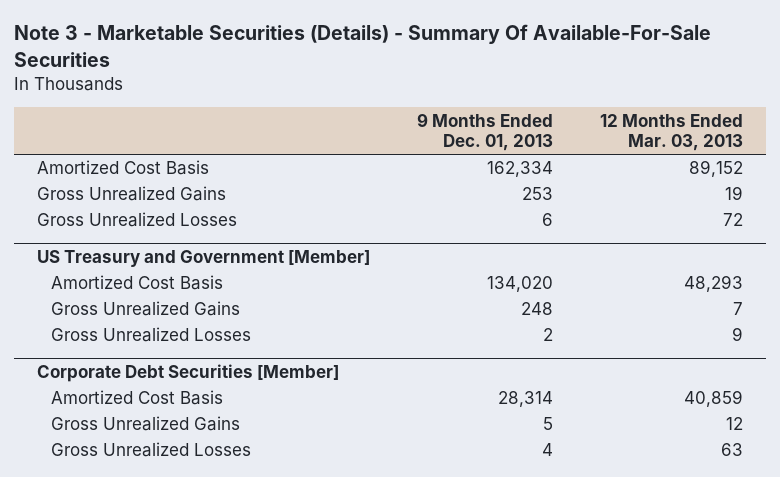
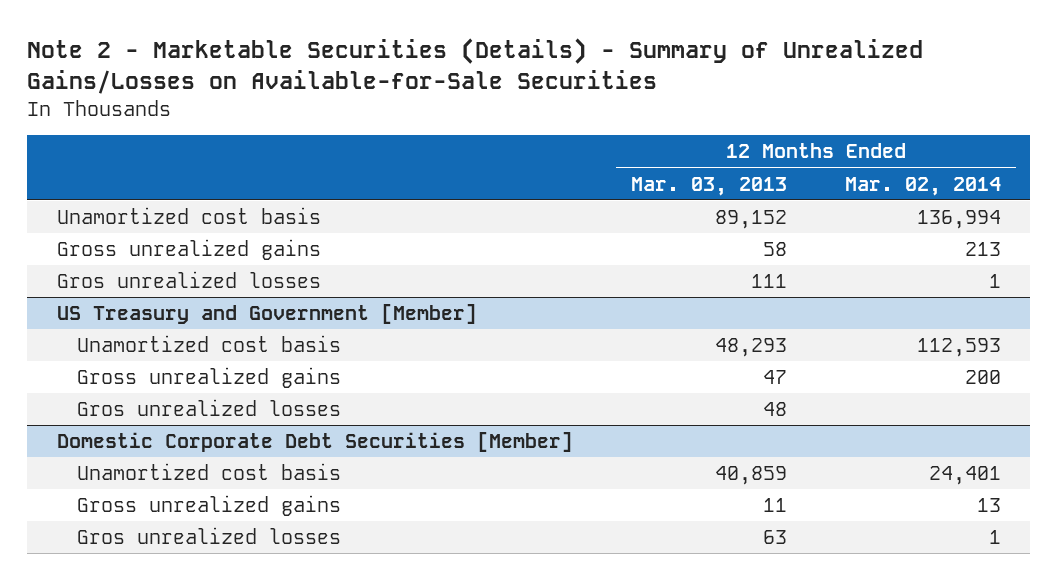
- Note 3 - Marketable Securities (Details) - Summary Of Available-For-Sale Securities
+ Note 2 - Marketable Securities (Details) - Summary of Unrealized Gains/Losses on Available-for-Sale Securities
- | 9 Months Ended Dec. 01, 2013 | 12 Months Ended Mar. 03, 2013
+ | 12 Months Ended Mar. 03, 2013 | 12 Months Ended Mar. 02, 2014
- Amortized Cost Basis | 162,334 | 89,152
- Gross Unrealized Gains | 253 | 19
- Gross Unrealized Losses | 6 | 72
+ Unamortized cost basis | 89,152 | 136,994
+ Gross unrealized gains | 58 | 213
+ Gros unrealized losses | 111 | 1
@ US Treasury and Government [Member]
- Amortized Cost Basis | 134,020 | 48,293
- Gross Unrealized Gains | 248 | 7
- Gross Unrealized Losses | 2 | 9
- Corporate Debt Securities [Member]
- Amortized Cost Basis | 28,314 | 40,859
- Gross Unrealized Gains | 5 | 12
- Gross Unrealized Losses | 4 | 63
@ US Treasury and Government [Member]
+ Unamortized cost basis | 48,293 | 112,593
+ Gross unrealized gains | 47 | 200
+ Gros unrealized losses | 48 |
+ Domestic Corporate Debt Securities [Member]
+ Unamortized cost basis | 40,859 | 24,401
+ Gross unrealized gains | 11 | 13
+ Gros unrealized losses | 63 | 1

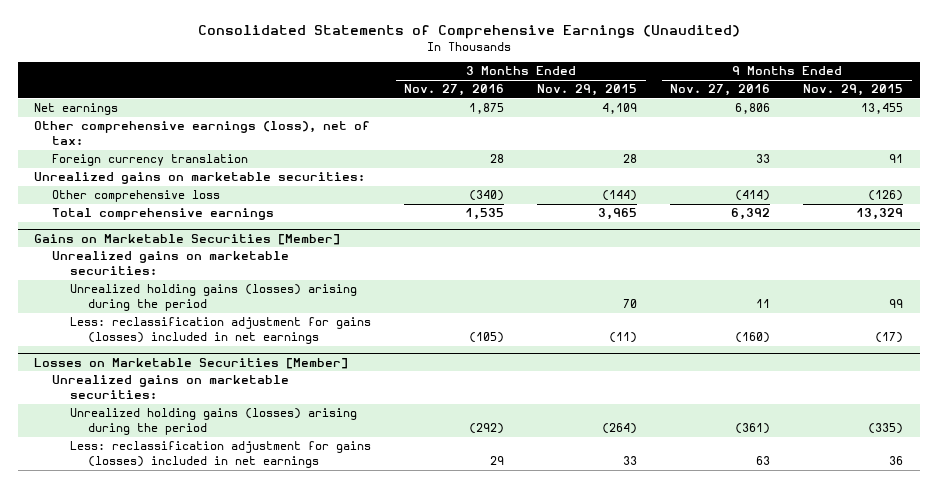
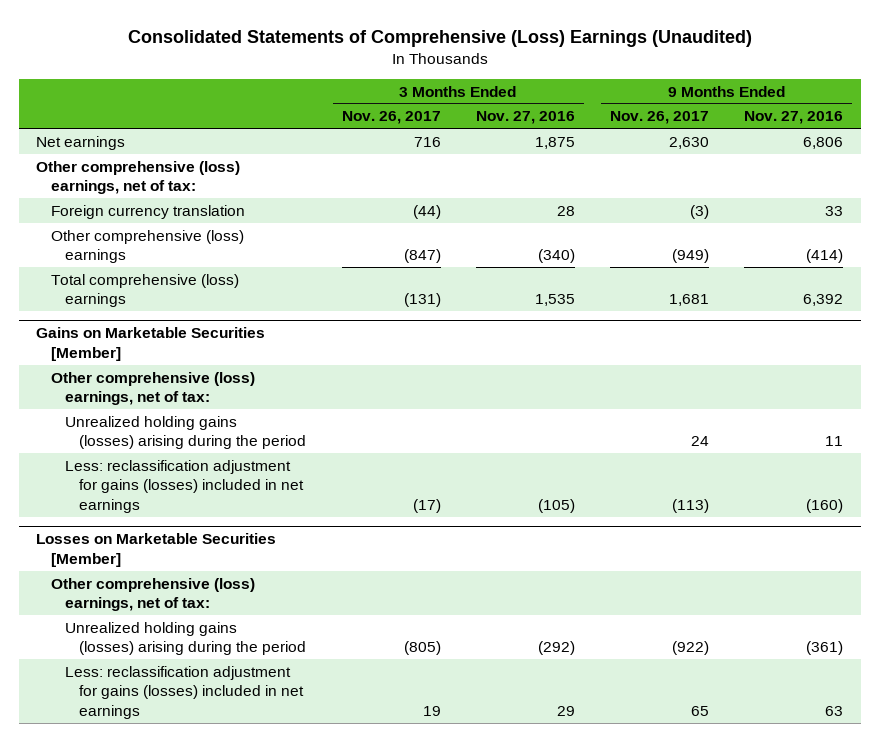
- Consolidated Statements of Comprehensive Earnings (Unaudited)
+ Consolidated Statements of Comprehensive (Loss) Earnings (Unaudited)
- | 3 Months Ended Nov. 27, 2016 | 3 Months Ended Nov. 29, 2015 | 9 Months Ended Nov. 27, 2016 | 9 Months Ended Nov. 29, 2015
+ | 3 Months Ended Nov. 26, 2017 | 3 Months Ended Nov. 27, 2016 | 9 Months Ended Nov. 26, 2017 | 9 Months Ended Nov. 27, 2016
- Other comprehensive earnings (loss), net of tax:
+ Other comprehensive (loss) earnings, net of tax:
- Unrealized gains on marketable securities:
- Other comprehensive loss | (340) | (144) | (414) | (126)
- Total comprehensive earnings | 1,535 | 3,965 | 6,392 | 13,329
+ Other comprehensive (loss) earnings | (847) | (340) | (949) | (414)
+ Total comprehensive (loss) earnings | (131) | 1,535 | 1,681 | 6,392
@ Gains on Marketable Securities [Member]
- Unrealized gains on marketable securities:
+ Other comprehensive (loss) earnings, net of tax:
@ Losses on Marketable Securities [Member]
- Unrealized gains on marketable securities:
+ Other comprehensive (loss) earnings, net of tax:

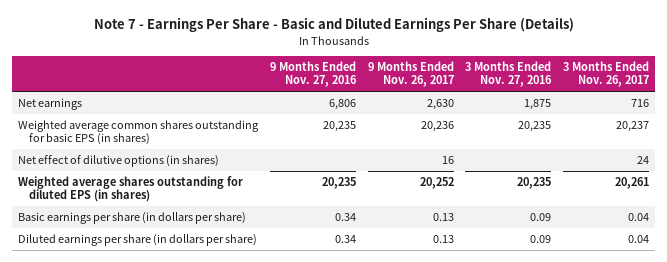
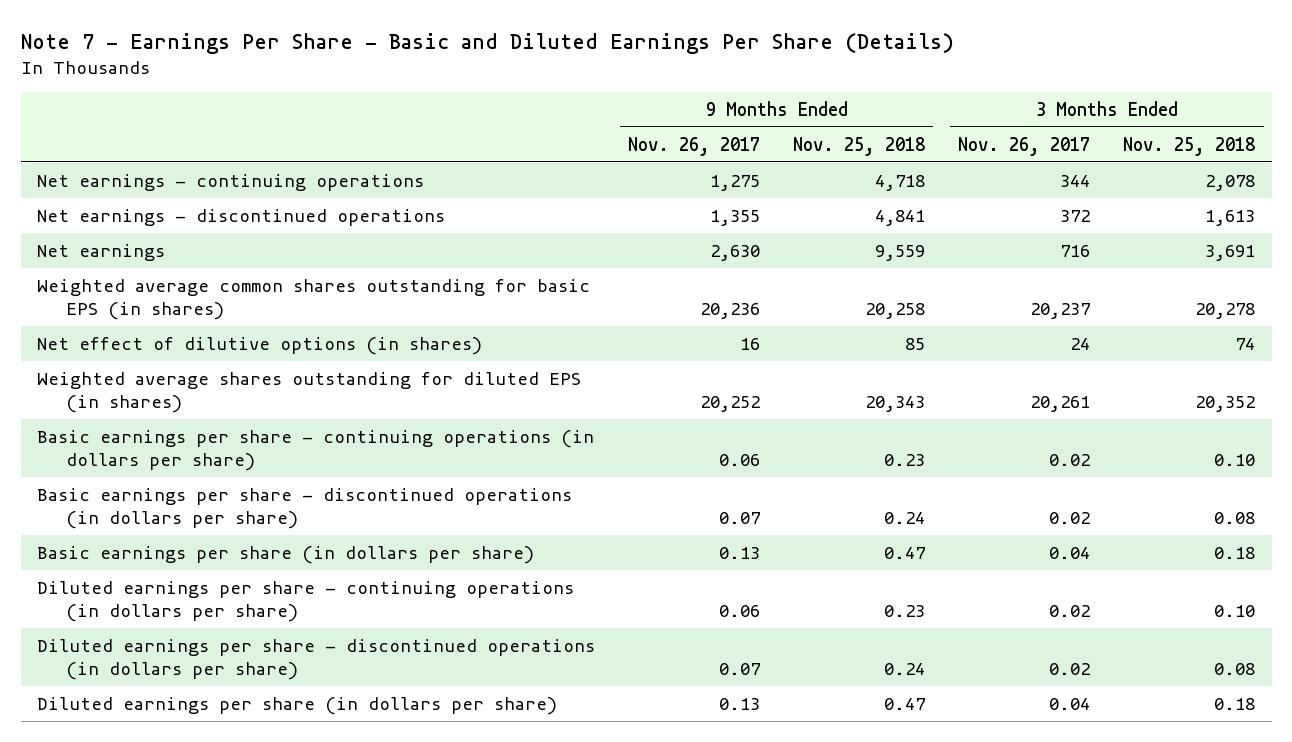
- | 9 Months Ended Nov. 27, 2016 | 9 Months Ended Nov. 26, 2017 | 3 Months Ended Nov. 27, 2016 | 3 Months Ended Nov. 26, 2017
+ | 9 Months Ended Nov. 26, 2017 | 9 Months Ended Nov. 25, 2018 | 3 Months Ended Nov. 26, 2017 | 3 Months Ended Nov. 25, 2018
+ Net earnings - continuing operations | 1,275 | 4,718 | 344 | 2,078
+ Net earnings - discontinued operations | 1,355 | 4,841 | 372 | 1,613
+ Basic earnings per share - continuing operations (in dollars per share) | 0.06 | 0.23 | 0.02 | 0.10
+ Basic earnings per share - discontinued operations (in dollars per share) | 0.07 | 0.24 | 0.02 | 0.08
+ Diluted earnings per share - continuing operations (in dollars per share) | 0.06 | 0.23 | 0.02 | 0.10
+ Diluted earnings per share - discontinued operations (in dollars per share) | 0.07 | 0.24 | 0.02 | 0.08

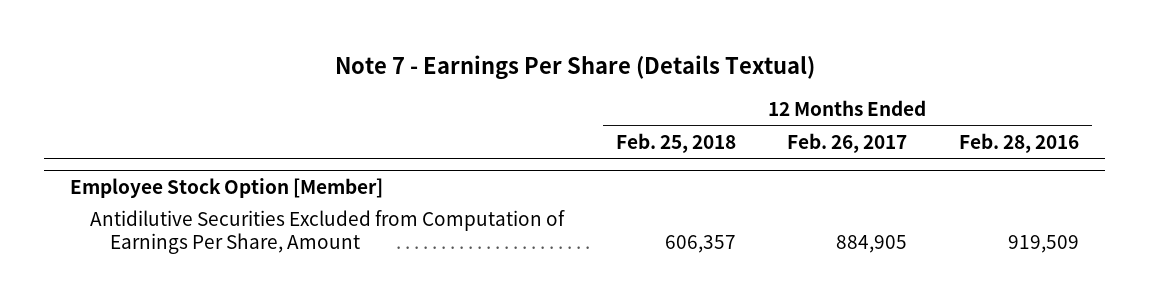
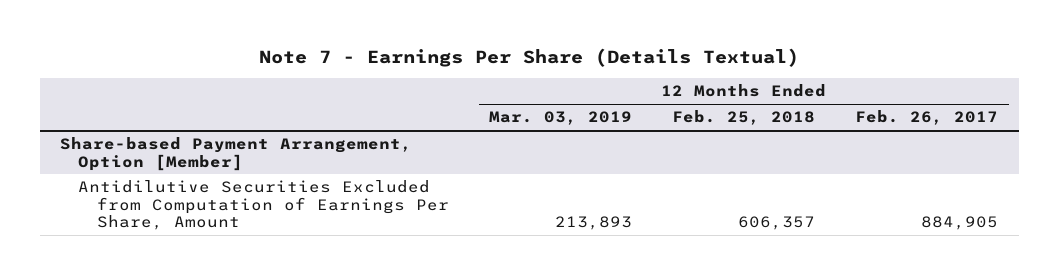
- | 12 Months Ended Feb. 25, 2018 | 12 Months Ended Feb. 26, 2017 | 12 Months Ended Feb. 28, 2016
+ | 12 Months Ended Mar. 03, 2019 | 12 Months Ended Feb. 25, 2018 | 12 Months Ended Feb. 26, 2017
- Employee Stock Option [Member]
+ Share-based Payment Arrangement, Option [Member]

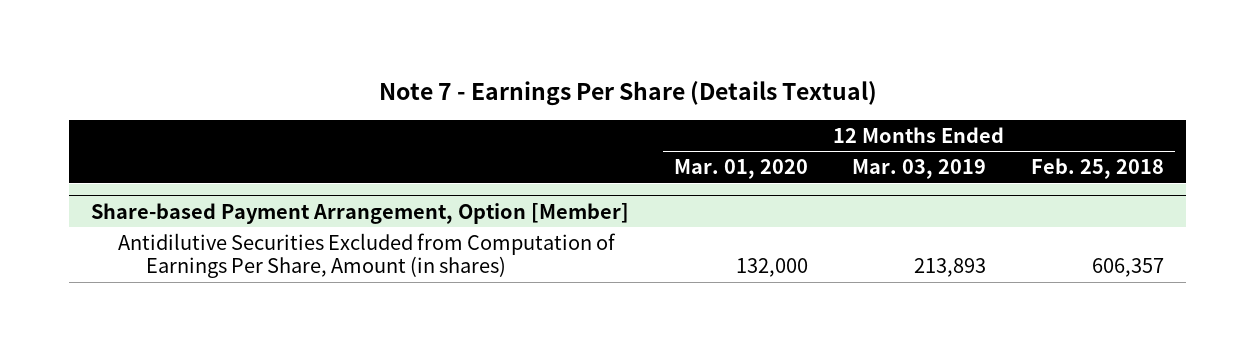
- | 12 Months Ended Mar. 03, 2019 | 12 Months Ended Feb. 25, 2018 | 12 Months Ended Feb. 26, 2017
+ | 12 Months Ended Mar. 01, 2020 | 12 Months Ended Mar. 03, 2019 | 12 Months Ended Feb. 25, 2018
@ Share-based Payment Arrangement, Option [Member]
- Antidilutive Securities Excluded from Computation of Earnings Per Share, Amount | 213,893 | 606,357 | 884,905
+ Antidilutive Securities Excluded from Computation of Earnings Per Share, Amount (in shares) | 132,000 | 213,893 | 606,357

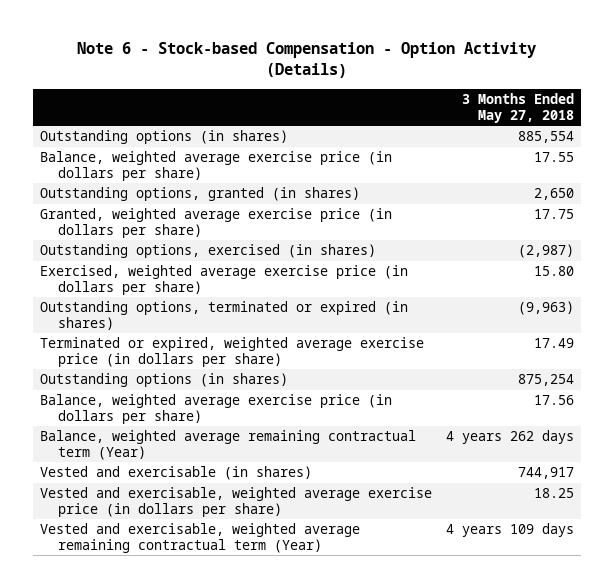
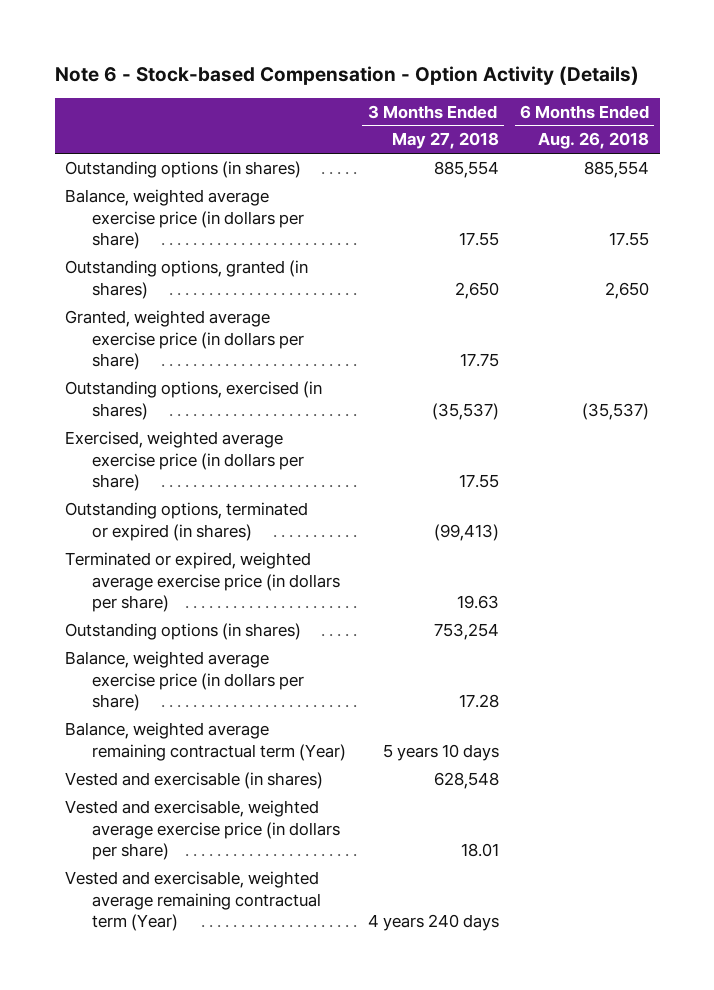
- | 3 Months Ended May 27, 2018
+ | 3 Months Ended May 27, 2018 | 6 Months Ended Aug. 26, 2018
- Outstanding options, exercised (in shares) | (2,987)
- Exercised, weighted average exercise price (in dollars per share) | 15.80
- Outstanding options, terminated or expired (in shares) | (9,963)
- Terminated or expired, weighted average exercise price (in dollars per share) | 17.49
- Outstanding options (in shares) | 875,254
- Balance, weighted average exercise price (in dollars per share) | 17.56
- Balance, weighted average remaining contractual term (Year) | 4 years 262 days
- Vested and exercisable (in shares) | 744,917
- Vested and exercisable, weighted average exercise price (in dollars per share) | 18.25
- Vested and exercisable, weighted average remaining contractual term (Year) | 4 years 109 days
+ Outstanding options, exercised (in shares) | (35,537) | (35,537)
+ Exercised, weighted average exercise price (in dollars per share) | 17.55 |
+ Outstanding options, terminated or expired (in shares) | (99,413) |
+ Terminated or expired, weighted average exercise price (in dollars per share) | 19.63 |
+ Outstanding options (in shares) | 753,254 |
+ Balance, weighted average exercise price (in dollars per share) | 17.28 |
+ Balance, weighted average remaining contractual term (Year) | 5 years 10 days |
+ Vested and exercisable (in shares) | 628,548 |
+ Vested and exercisable, weighted average exercise price (in dollars per share) | 18.01 |
+ Vested and exercisable, weighted average remaining contractual term (Year) | 4 years 240 days |

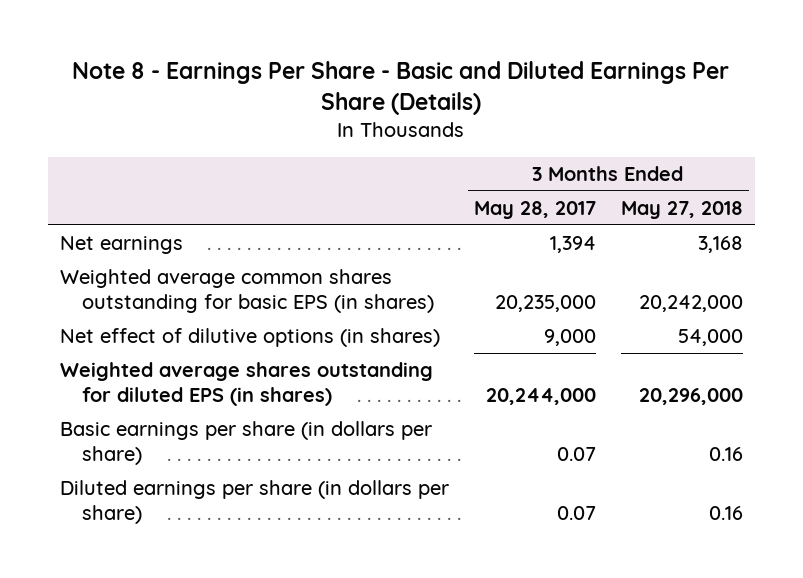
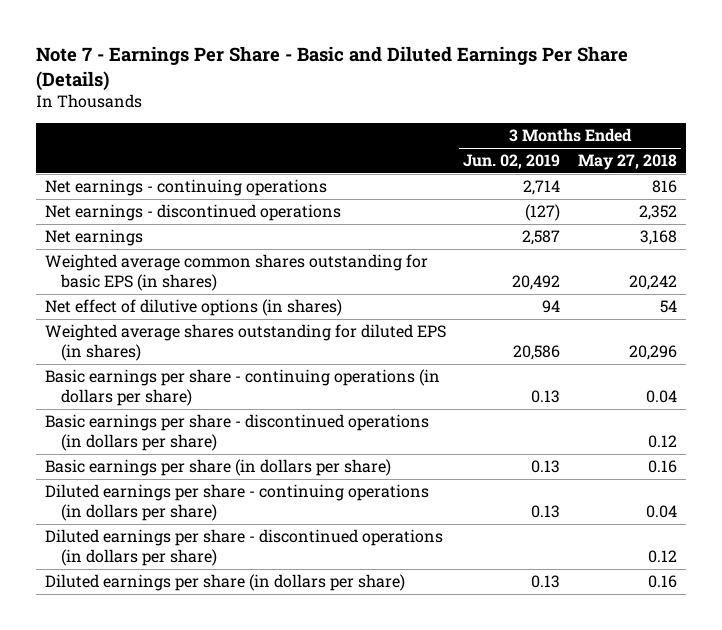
- Note 8 - Earnings Per Share - Basic and Diluted Earnings Per Share (Details)
+ Note 7 - Earnings Per Share - Basic and Diluted Earnings Per Share (Details)
- | 3 Months Ended May 28, 2017 | 3 Months Ended May 27, 2018
+ | 3 Months Ended Jun. 02, 2019 | 3 Months Ended May 27, 2018
+ Net earnings - continuing operations | 2,714 | 816
+ Net earnings - discontinued operations | (127) | 2,352
- Weighted average common shares outstanding for basic EPS (in shares) | 20,235,000 | 20,242,000
- Net effect of dilutive options (in shares) | 9,000 | 54,000
- Weighted average shares outstanding for diluted EPS (in shares) | 20,244,000 | 20,296,000
+ Weighted average common shares outstanding for basic EPS (in shares) | 20,492 | 20,242
+ Net effect of dilutive options (in shares) | 94 | 54
+ Weighted average shares outstanding for diluted EPS (in shares) | 20,586 | 20,296
+ Basic earnings per share - continuing operations (in dollars per share) | 0.13 | 0.04
+ Basic earnings per share - discontinued operations (in dollars per share) | | 0.12
+ Diluted earnings per share - continuing operations (in dollars per share) | 0.13 | 0.04
+ Diluted earnings per share - discontinued operations (in dollars per share) | | 0.12

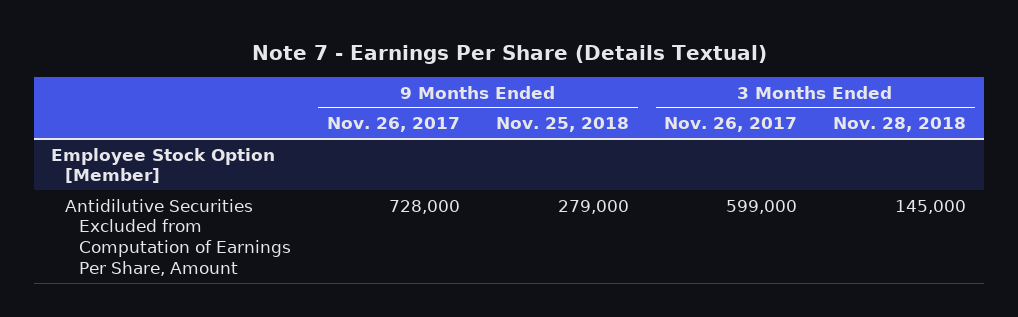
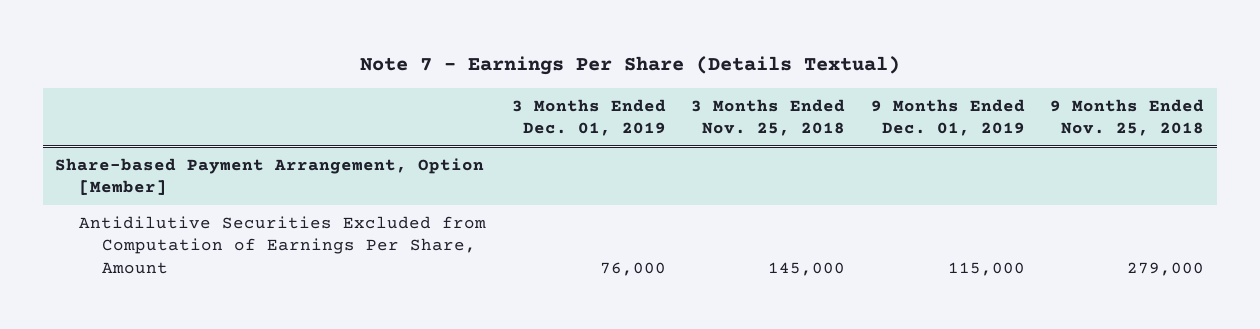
- | 9 Months Ended Nov. 26, 2017 | 9 Months Ended Nov. 25, 2018 | 3 Months Ended Nov. 26, 2017 | 3 Months Ended Nov. 28, 2018
+ | 3 Months Ended Dec. 01, 2019 | 3 Months Ended Nov. 25, 2018 | 9 Months Ended Dec. 01, 2019 | 9 Months Ended Nov. 25, 2018
- Employee Stock Option [Member]
+ Share-based Payment Arrangement, Option [Member]

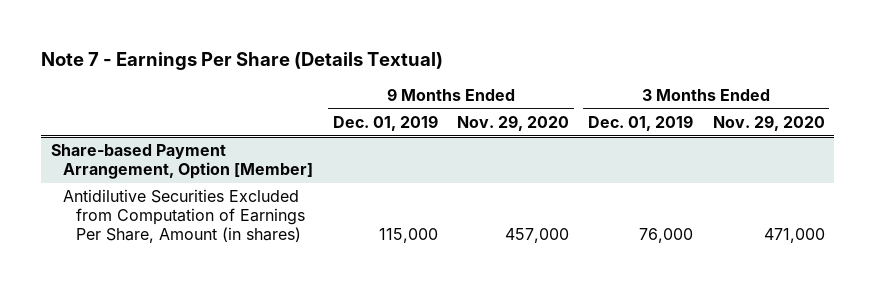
- | 3 Months Ended Dec. 01, 2019 | 3 Months Ended Nov. 25, 2018 | 9 Months Ended Dec. 01, 2019 | 9 Months Ended Nov. 25, 2018
+ | 9 Months Ended Dec. 01, 2019 | 9 Months Ended Nov. 29, 2020 | 3 Months Ended Dec. 01, 2019 | 3 Months Ended Nov. 29, 2020
@ Share-based Payment Arrangement, Option [Member]
- Antidilutive Securities Excluded from Computation of Earnings Per Share, Amount | 76,000 | 145,000 | 115,000 | 279,000
+ Antidilutive Securities Excluded from Computation of Earnings Per Share, Amount (in shares) | 115,000 | 457,000 | 76,000 | 471,000

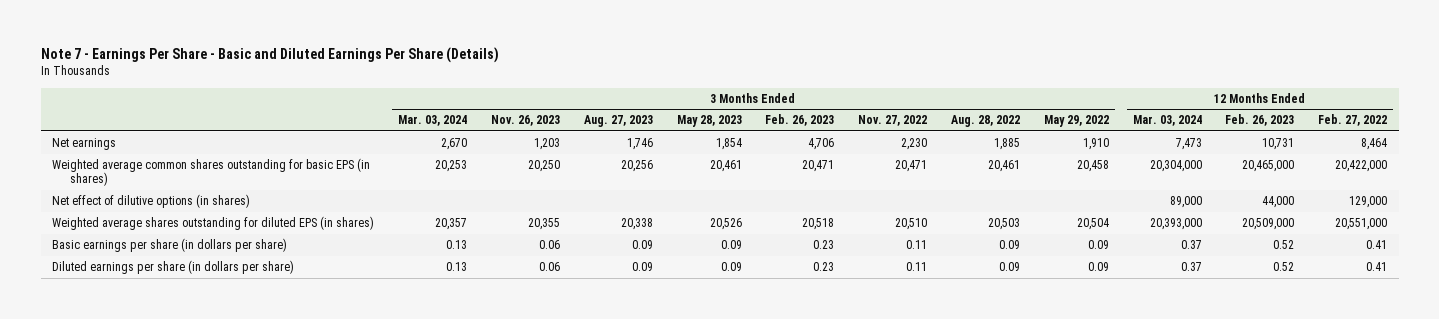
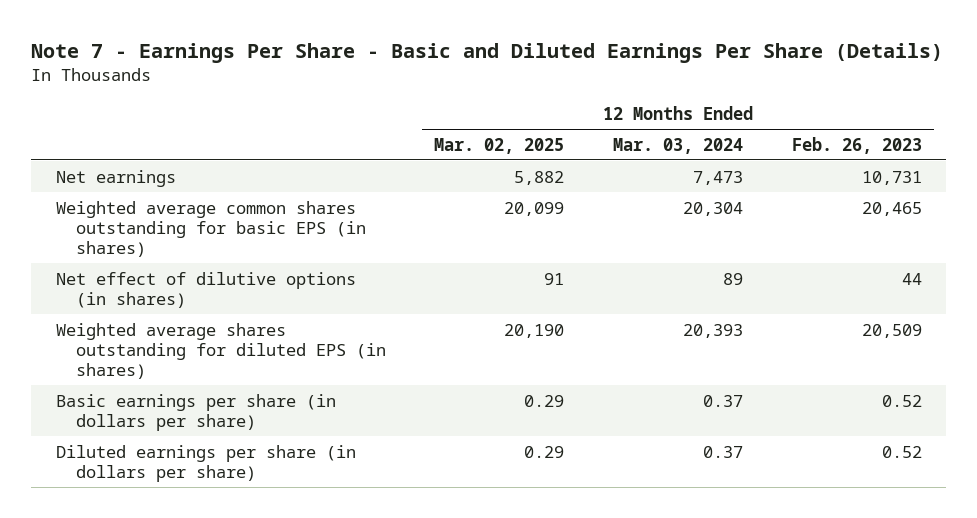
- | 3 Months Ended Mar. 03, 2024 | 3 Months Ended Nov. 26, 2023 | 3 Months Ended Aug. 27, 2023 | 3 Months Ended May 28, 2023 | 3 Months Ended Feb. 26, 2023 | 3 Months Ended Nov. 27, 2022 | 3 Months Ended Aug. 28, 2022 | 3 Months Ended May 29, 2022 | 12 Months Ended Mar. 03, 2024 | 12 Months Ended Feb. 26, 2023 | 12 Months Ended Feb. 27, 2022
+ | 12 Months Ended Mar. 02, 2025 | 12 Months Ended Mar. 03, 2024 | 12 Months Ended Feb. 26, 2023
- Weighted average common shares outstanding for basic EPS (in shares) | 20,253 | 20,250 | 20,256 | 20,461 | 20,471 | 20,471 | 20,461 | 20,458 | 20,304,000 | 20,465,000 | 20,422,000
- Net effect of dilutive options (in shares) | | | | | | | | | 89,000 | 44,000 | 129,000
- Weighted average shares outstanding for diluted EPS (in shares) | 20,357 | 20,355 | 20,338 | 20,526 | 20,518 | 20,510 | 20,503 | 20,504 | 20,393,000 | 20,509,000 | 20,551,000
+ Weighted average common shares outstanding for basic EPS (in shares) | 20,099 | 20,304 | 20,465
+ Net effect of dilutive options (in shares) | 91 | 89 | 44
+ Weighted average shares outstanding for diluted EPS (in shares) | 20,190 | 20,393 | 20,509

